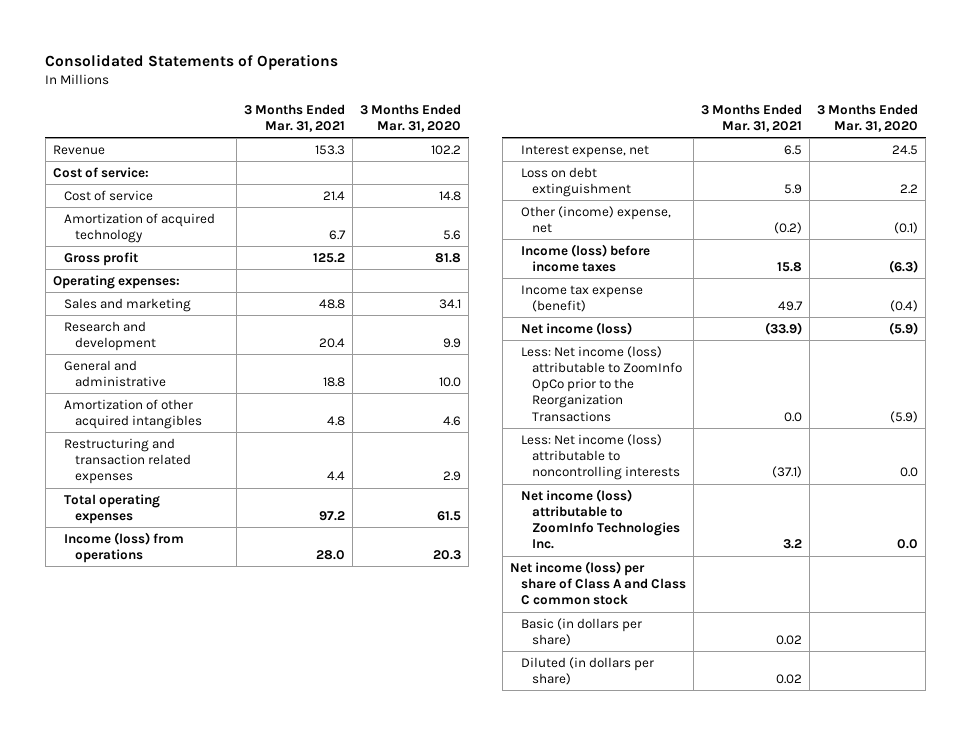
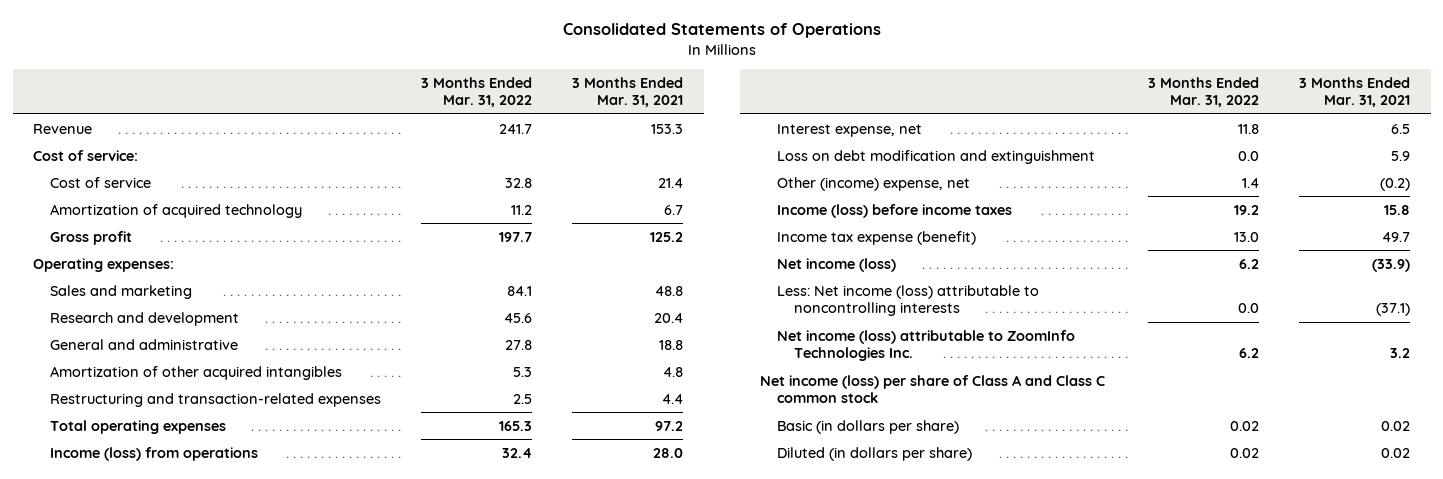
- | 3 Months Ended Mar. 31, 2021 | 3 Months Ended Mar. 31, 2020
+ | 3 Months Ended Mar. 31, 2022 | 3 Months Ended Mar. 31, 2021
- Restructuring and transaction related expenses | 4.4 | 2.9
+ Restructuring and transaction-related expenses | 2.5 | 4.4
- Loss on debt extinguishment | 5.9 | 2.2
+ Loss on debt modification and extinguishment | 0.0 | 5.9
- Less: Net income (loss) attributable to ZoomInfo OpCo prior to the Reorganization Transactions | 0.0 | (5.9)

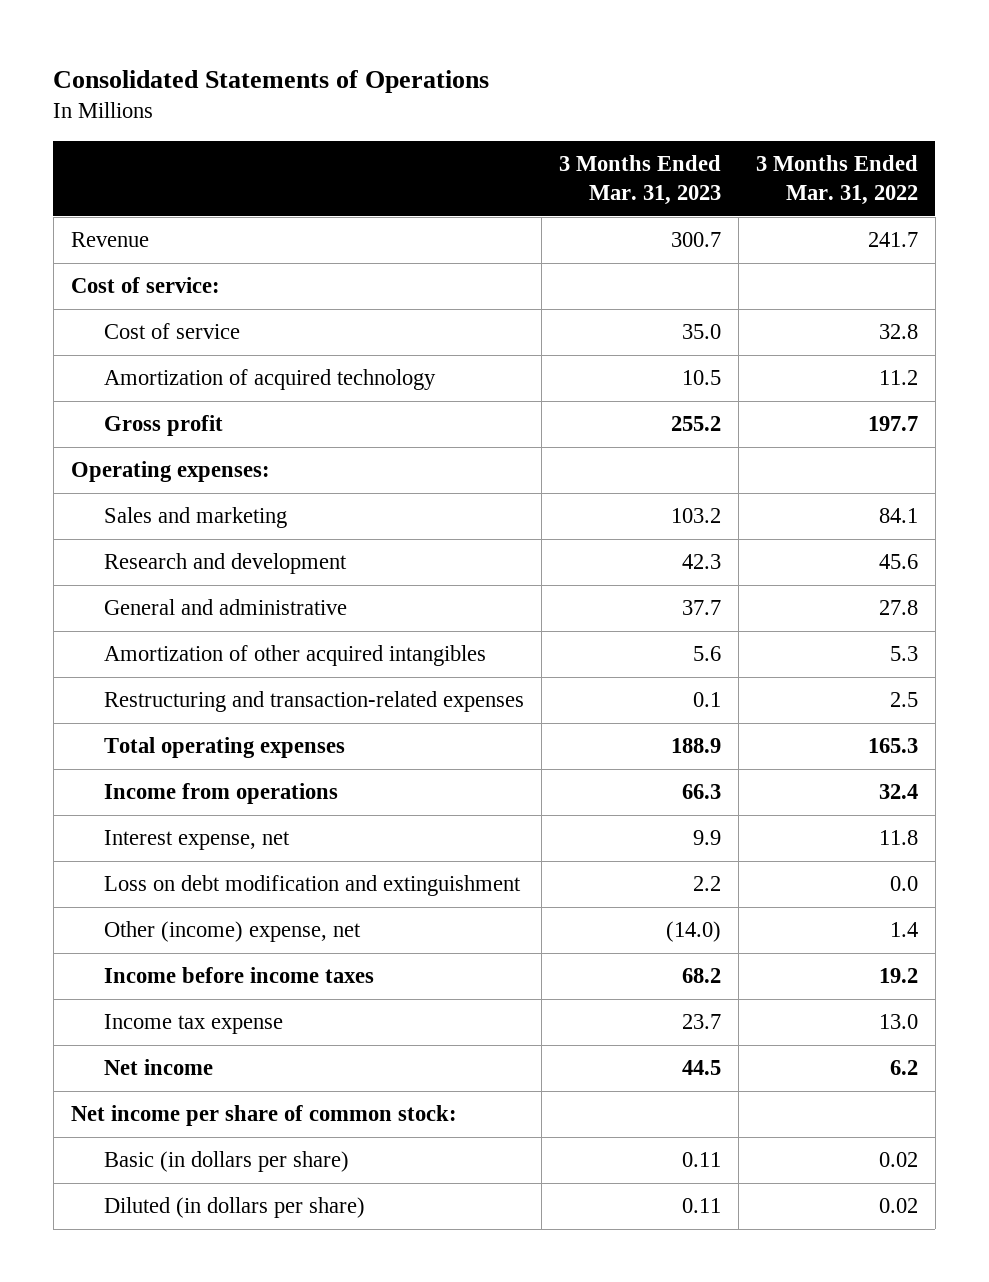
- | 3 Months Ended Mar. 31, 2022 | 3 Months Ended Mar. 31, 2021
+ | 3 Months Ended Mar. 31, 2023 | 3 Months Ended Mar. 31, 2022
- Income (loss) from operations | 32.4 | 28.0
+ Income from operations | 66.3 | 32.4
- Income (loss) before income taxes | 19.2 | 15.8
- Income tax expense (benefit) | 13.0 | 49.7
- Net income (loss) | 6.2 | (33.9)
- Less: Net income (loss) attributable to noncontrolling interests | 0.0 | (37.1)
- Net income (loss) attributable to ZoomInfo Technologies Inc. | 6.2 | 3.2
- Net income (loss) per share of Class A and Class C common stock
+ Income before income taxes | 68.2 | 19.2
+ Income tax expense | 23.7 | 13.0
+ Net income | 44.5 | 6.2
+ Net income per share of common stock:

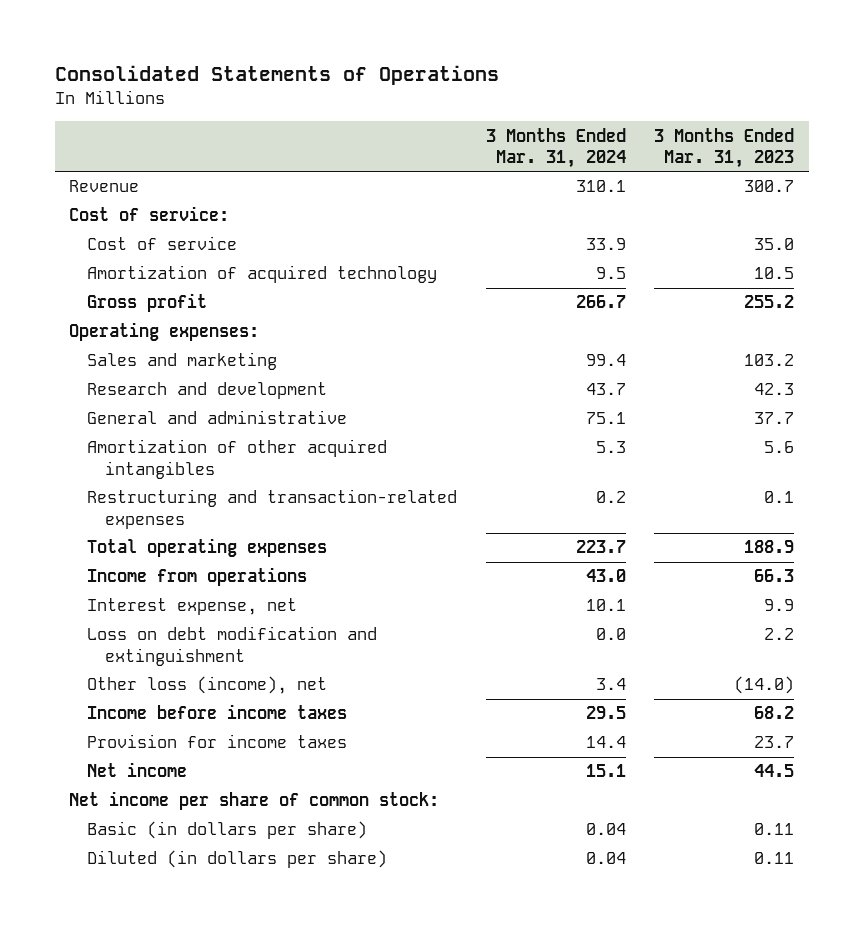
- | 3 Months Ended Mar. 31, 2023 | 3 Months Ended Mar. 31, 2022
+ | 3 Months Ended Mar. 31, 2024 | 3 Months Ended Mar. 31, 2023
- Other (income) expense, net | (14.0) | 1.4
+ Other loss (income), net | 3.4 | (14.0)
- Income tax expense | 23.7 | 13.0
+ Provision for income taxes | 14.4 | 23.7

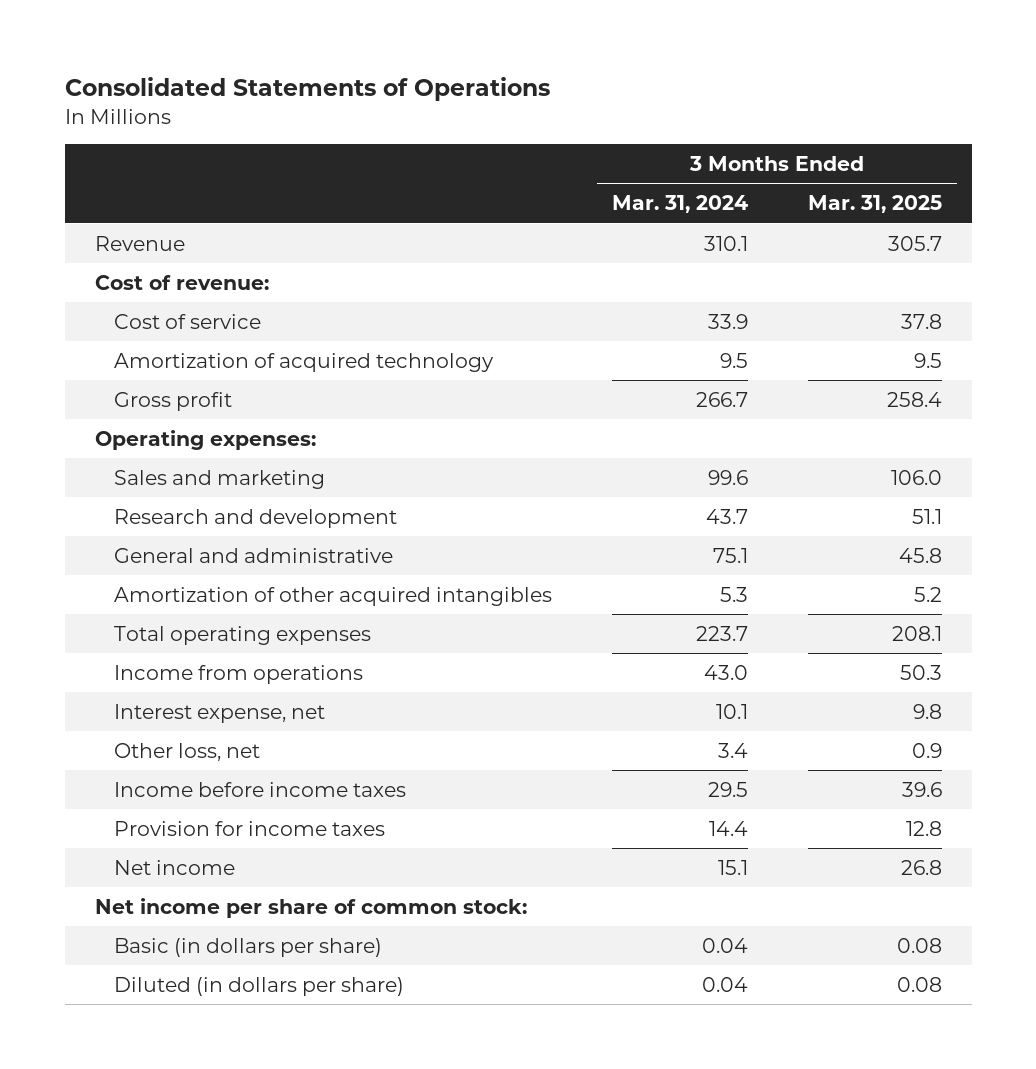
- | 3 Months Ended Mar. 31, 2024 | 3 Months Ended Mar. 31, 2023
+ | 3 Months Ended Mar. 31, 2024 | 3 Months Ended Mar. 31, 2025
- Cost of service:
+ Cost of revenue:
- Sales and marketing | 99.4 | 103.2
+ Sales and marketing | 99.6 | 106.0
- Restructuring and transaction-related expenses | 0.2 | 0.1
- Loss on debt modification and extinguishment | 0.0 | 2.2
- Other loss (income), net | 3.4 | (14.0)
+ Other loss, net | 3.4 | 0.9

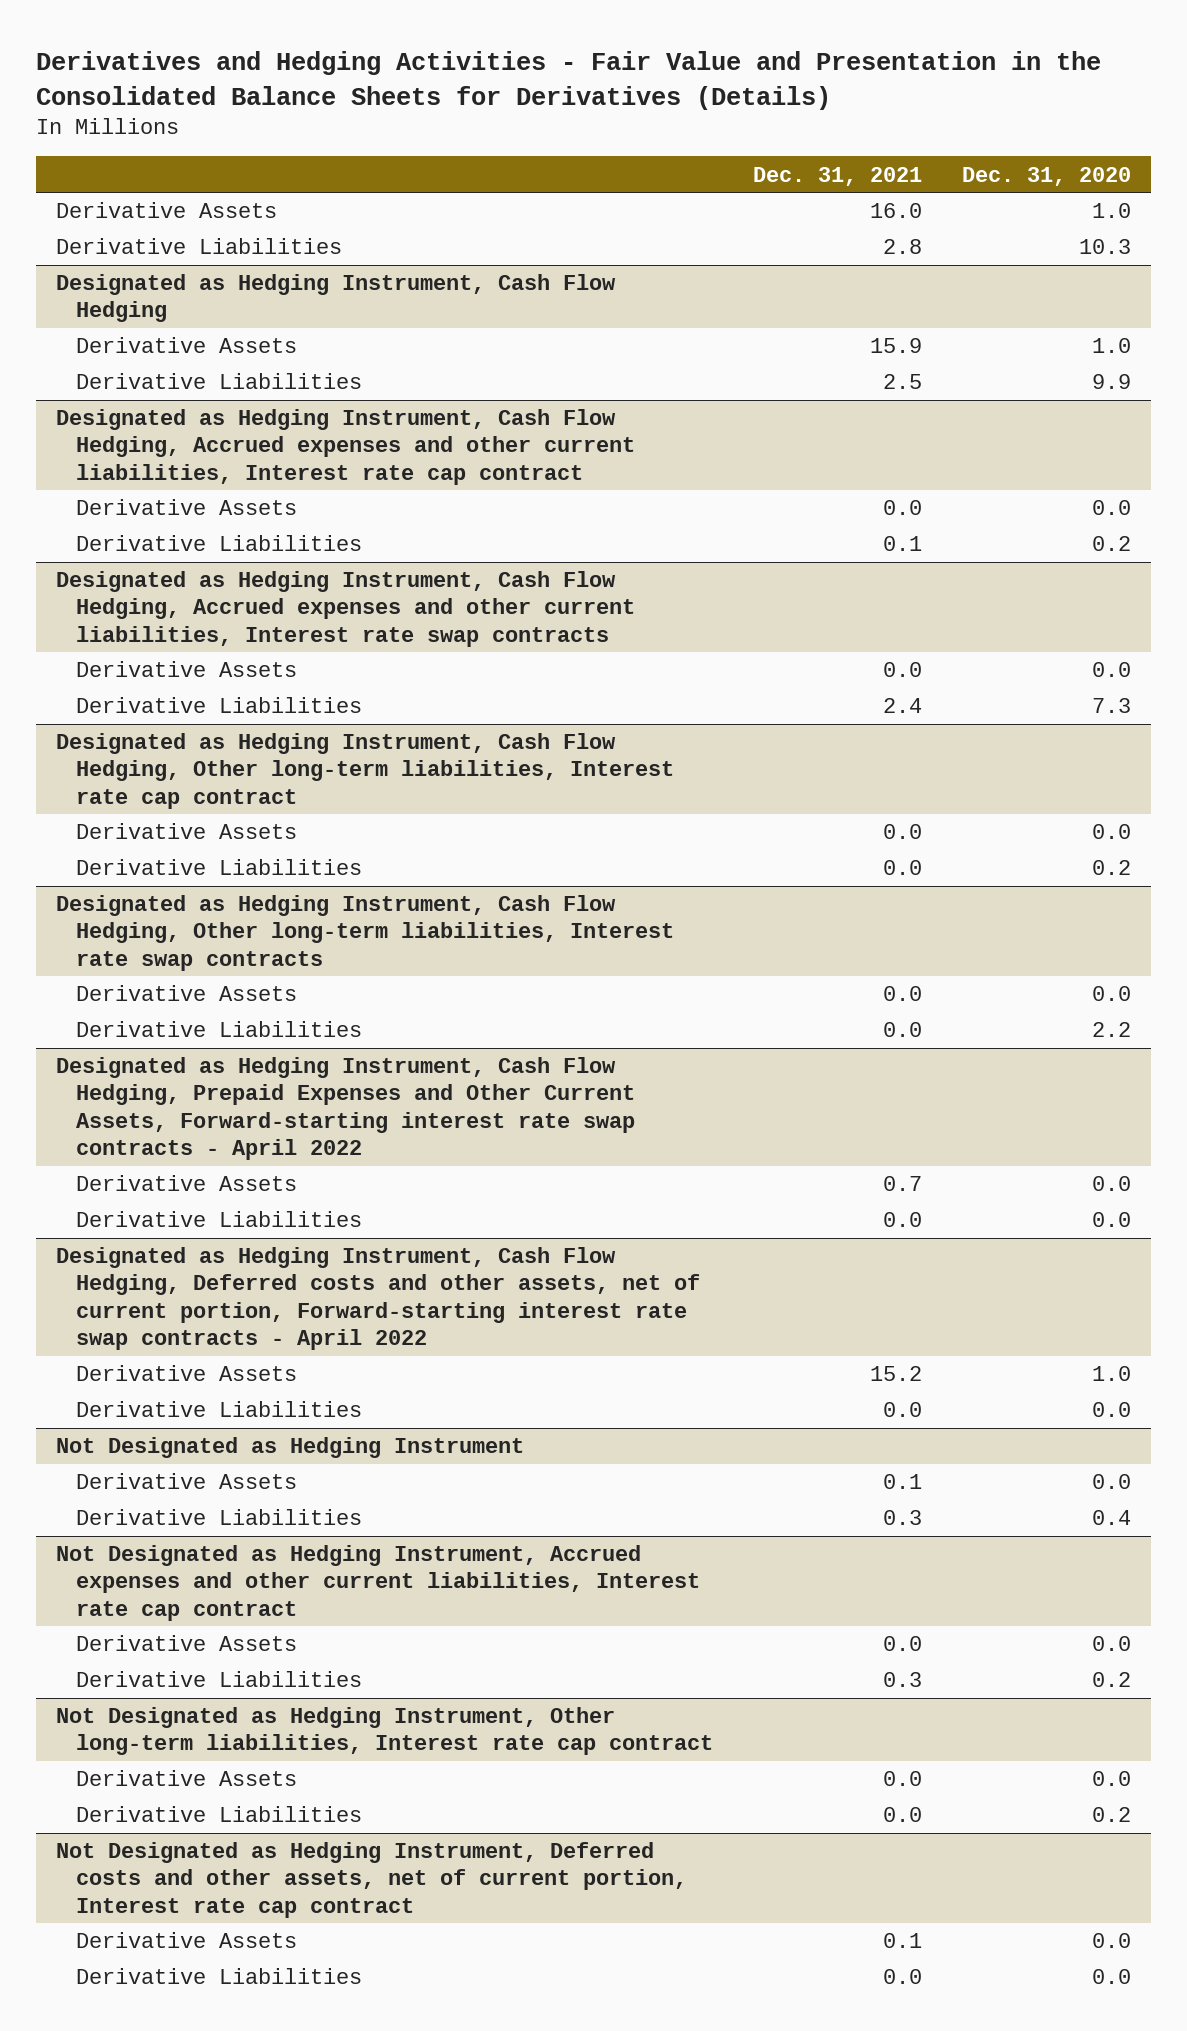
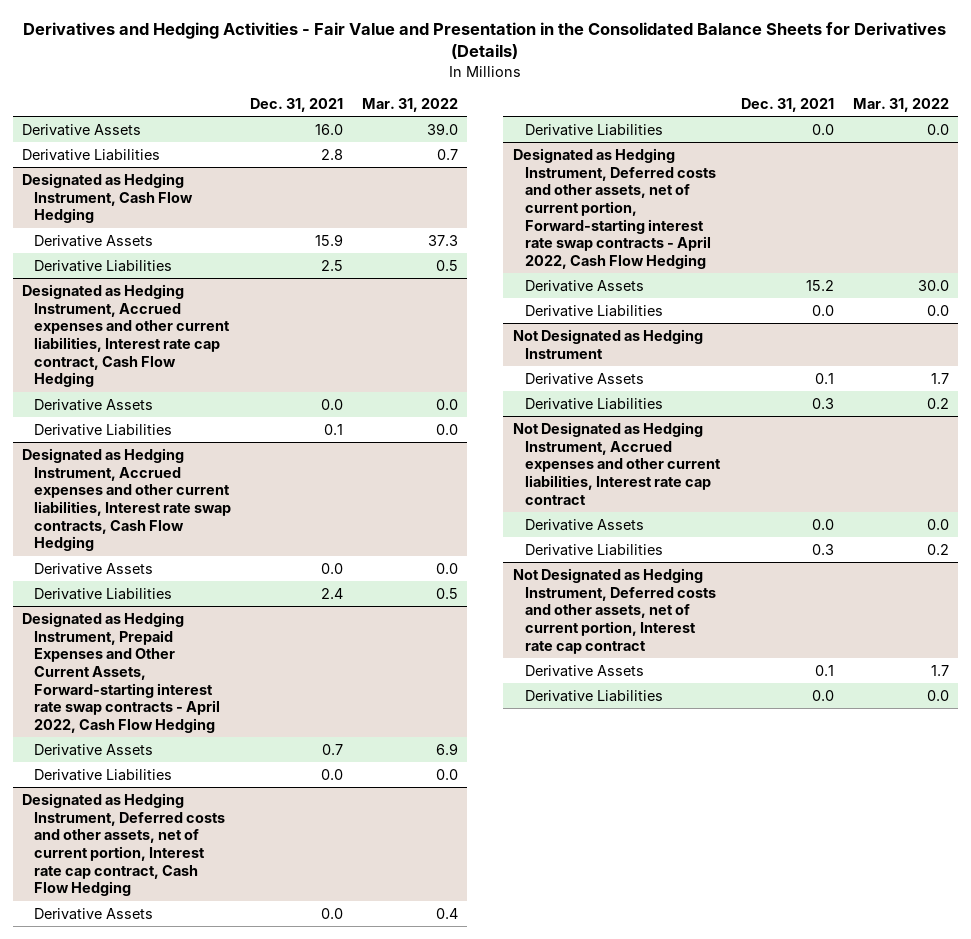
- | Dec. 31, 2021 | Dec. 31, 2020
+ | Dec. 31, 2021 | Mar. 31, 2022
- Designated as Hedging Instrument, Cash Flow Hedging, Accrued expenses and other current liabilities, Interest rate cap contract
+ Designated as Hedging Instrument, Accrued expenses and other current liabilities, Interest rate cap contract, Cash Flow Hedging
- Designated as Hedging Instrument, Cash Flow Hedging, Accrued expenses and other current liabilities, Interest rate swap contracts
+ Designated as Hedging Instrument, Accrued expenses and other current liabilities, Interest rate swap contracts, Cash Flow Hedging
- Designated as Hedging Instrument, Cash Flow Hedging, Other long-term liabilities, Interest rate cap contract
- Derivative Assets | 0.0 | 0.0
+ Designated as Hedging Instrument, Prepaid Expenses and Other Current Assets, Forward-starting interest rate swap contracts - April 2022, Cash Flow Hedging
+ Derivative Assets | 0.7 | 6.9
- Designated as Hedging Instrument, Cash Flow Hedging, Other long-term liabilities, Interest rate swap contracts
+ Designated as Hedging Instrument, Deferred costs and other assets, net of current portion, Interest rate cap contract, Cash Flow Hedging
- Designated as Hedging Instrument, Cash Flow Hedging, Prepaid Expenses and Other Current Assets, Forward-starting interest rate swap contracts - April 2022
- Derivative Assets | 0.7 | 0.0
- Derivative Liabilities | 0.0 | 0.0
- Designated as Hedging Instrument, Cash Flow Hedging, Deferred costs and other assets, net of current portion, Forward-starting interest rate swap contracts - April 2022
+ Designated as Hedging Instrument, Deferred costs and other assets, net of current portion, Forward-starting interest rate swap contracts - April 2022, Cash Flow Hedging
- Not Designated as Hedging Instrument, Other long-term liabilities, Interest rate cap contract
- Derivative Assets | 0.0 | 0.0
- Derivative Liabilities | 0.0 | 0.2

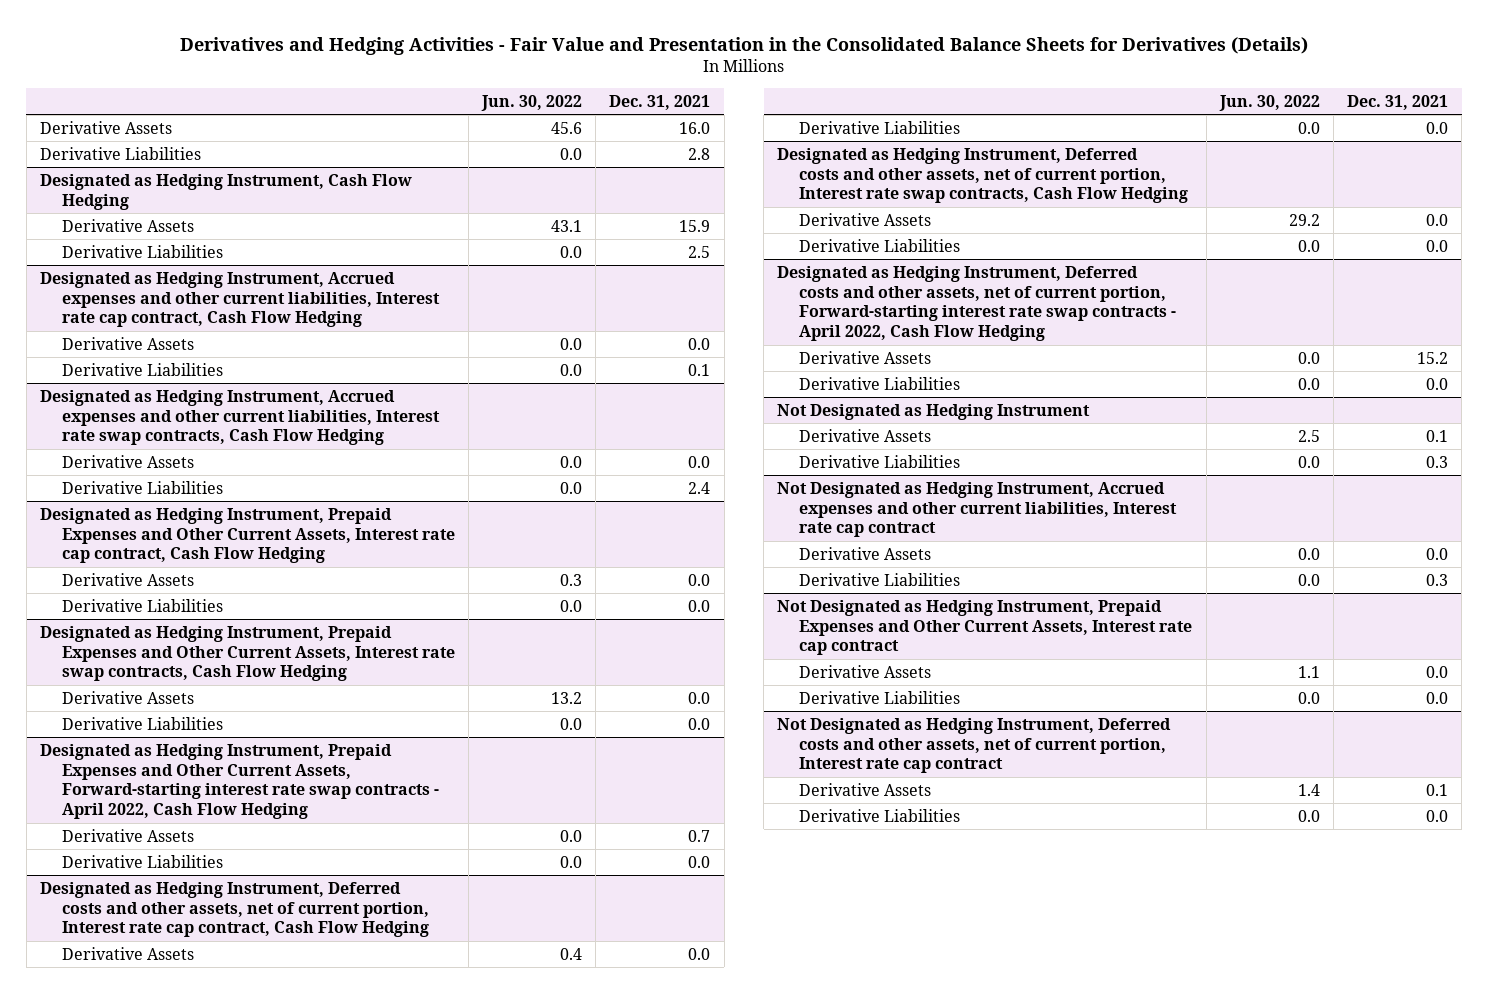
- | Dec. 31, 2021 | Mar. 31, 2022
+ | Jun. 30, 2022 | Dec. 31, 2021
+ Designated as Hedging Instrument, Prepaid Expenses and Other Current Assets, Interest rate cap contract, Cash Flow Hedging
+ Derivative Assets | 0.3 | 0.0
+ Derivative Liabilities | 0.0 | 0.0
+ Designated as Hedging Instrument, Prepaid Expenses and Other Current Assets, Interest rate swap contracts, Cash Flow Hedging
+ Derivative Assets | 13.2 | 0.0
+ Derivative Liabilities | 0.0 | 0.0
+ Designated as Hedging Instrument, Deferred costs and other assets, net of current portion, Interest rate swap contracts, Cash Flow Hedging
+ Derivative Assets | 29.2 | 0.0
+ Derivative Liabilities | 0.0 | 0.0
+ Not Designated as Hedging Instrument, Prepaid Expenses and Other Current Assets, Interest rate cap contract
+ Derivative Assets | 1.1 | 0.0
+ Derivative Liabilities | 0.0 | 0.0

